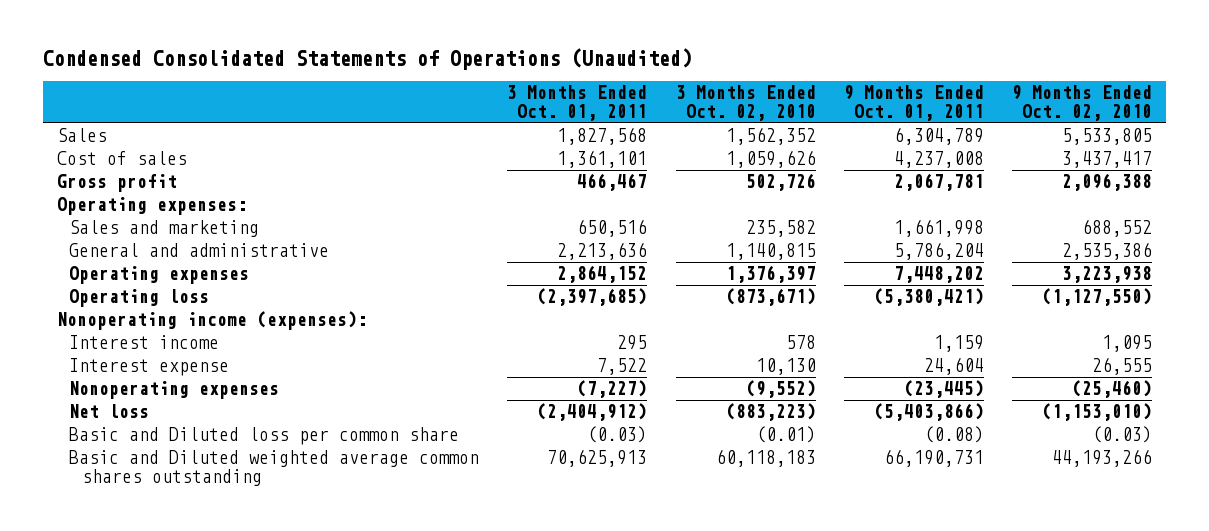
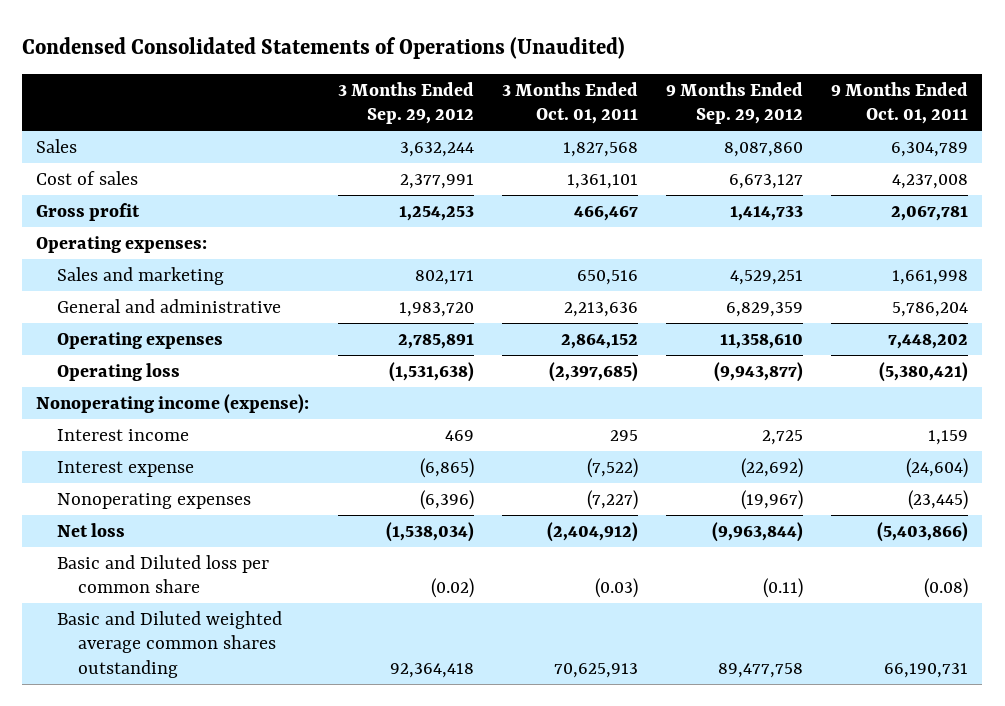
- | 3 Months Ended Oct. 01, 2011 | 3 Months Ended Oct. 02, 2010 | 9 Months Ended Oct. 01, 2011 | 9 Months Ended Oct. 02, 2010
+ | 3 Months Ended Sep. 29, 2012 | 3 Months Ended Oct. 01, 2011 | 9 Months Ended Sep. 29, 2012 | 9 Months Ended Oct. 01, 2011
- Nonoperating income (expenses):
+ Nonoperating income (expense):
- Interest expense | 7,522 | 10,130 | 24,604 | 26,555
+ Interest expense | (6,865) | (7,522) | (22,692) | (24,604)

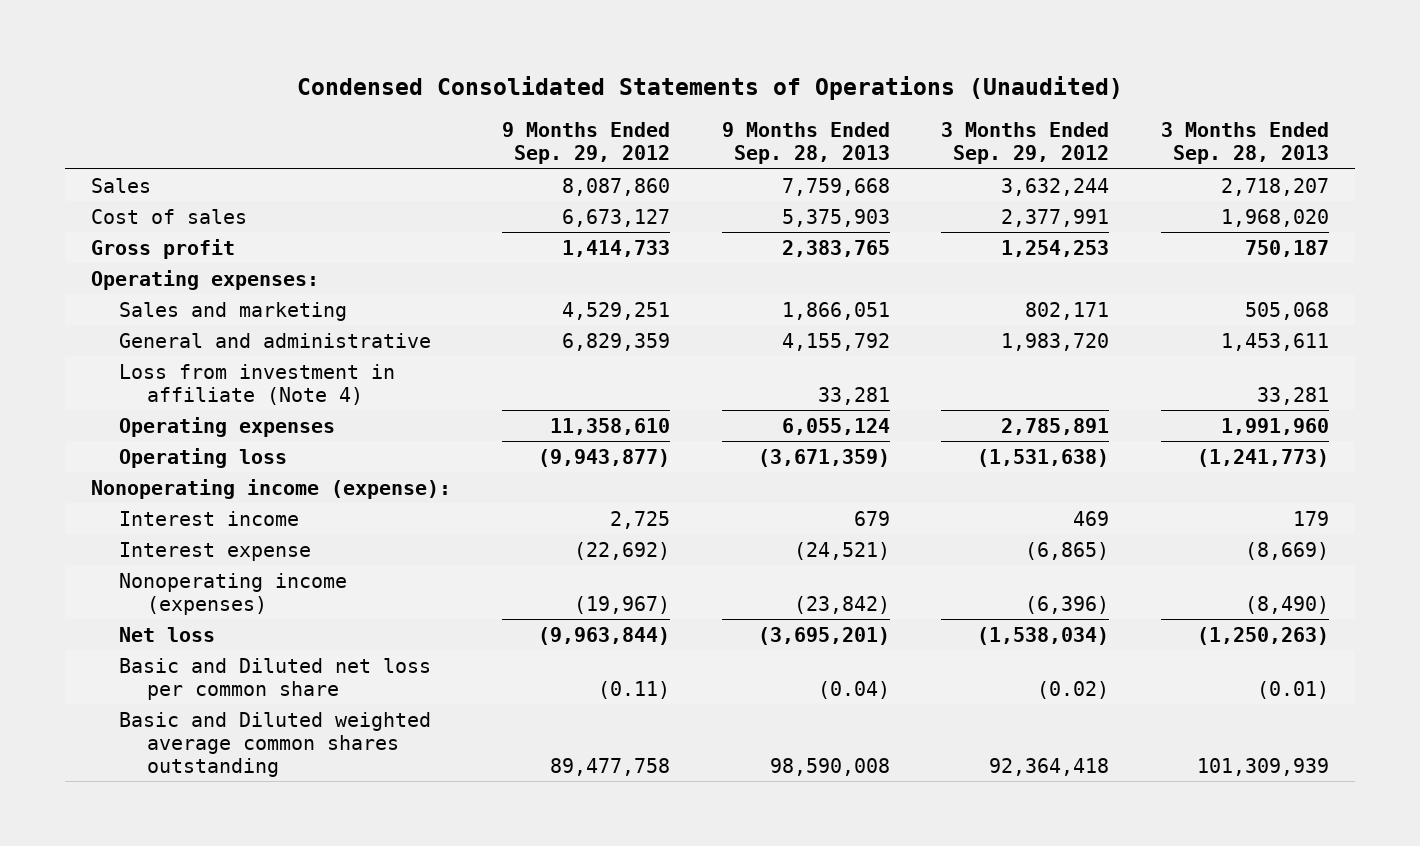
- | 3 Months Ended Sep. 29, 2012 | 3 Months Ended Oct. 01, 2011 | 9 Months Ended Sep. 29, 2012 | 9 Months Ended Oct. 01, 2011
+ | 9 Months Ended Sep. 29, 2012 | 9 Months Ended Sep. 28, 2013 | 3 Months Ended Sep. 29, 2012 | 3 Months Ended Sep. 28, 2013
+ Loss from investment in affiliate (Note 4) | | 33,281 | | 33,281
- Nonoperating expenses | (6,396) | (7,227) | (19,967) | (23,445)
+ Nonoperating income (expenses) | (19,967) | (23,842) | (6,396) | (8,490)
- Basic and Diluted loss per common share | (0.02) | (0.03) | (0.11) | (0.08)
+ Basic and Diluted net loss per common share | (0.11) | (0.04) | (0.02) | (0.01)

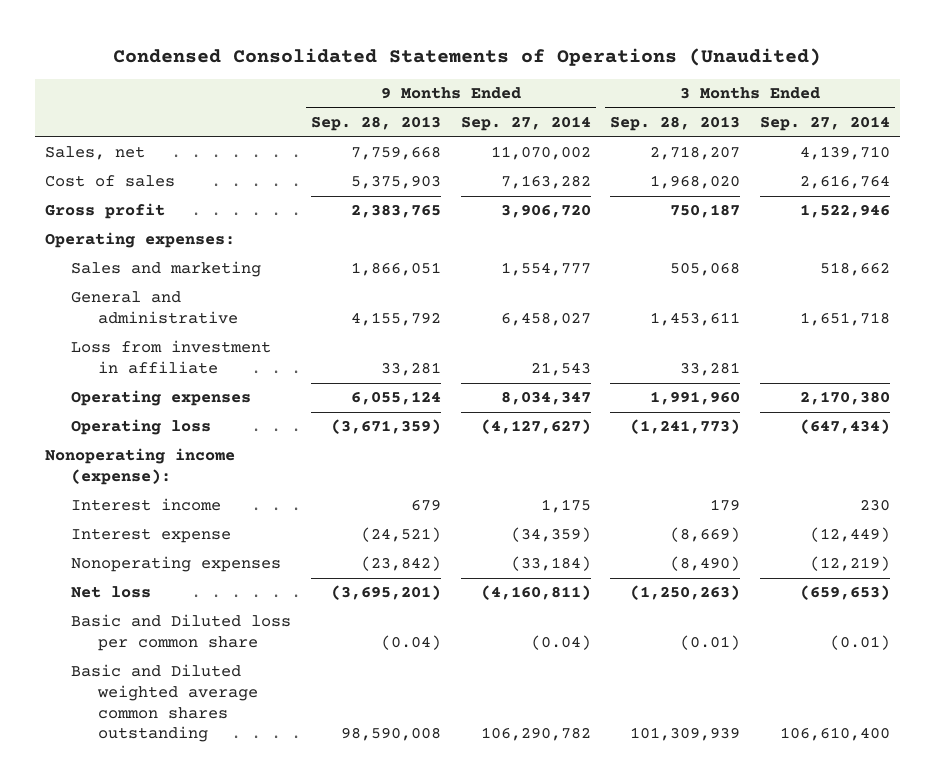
- | 9 Months Ended Sep. 29, 2012 | 9 Months Ended Sep. 28, 2013 | 3 Months Ended Sep. 29, 2012 | 3 Months Ended Sep. 28, 2013
+ | 9 Months Ended Sep. 28, 2013 | 9 Months Ended Sep. 27, 2014 | 3 Months Ended Sep. 28, 2013 | 3 Months Ended Sep. 27, 2014
- Sales | 8,087,860 | 7,759,668 | 3,632,244 | 2,718,207
+ Sales, net | 7,759,668 | 11,070,002 | 2,718,207 | 4,139,710
- Loss from investment in affiliate (Note 4) | | 33,281 | | 33,281
+ Loss from investment in affiliate | 33,281 | 21,543 | 33,281 |
- Nonoperating income (expenses) | (19,967) | (23,842) | (6,396) | (8,490)
+ Nonoperating expenses | (23,842) | (33,184) | (8,490) | (12,219)
- Basic and Diluted net loss per common share | (0.11) | (0.04) | (0.02) | (0.01)
+ Basic and Diluted loss per common share | (0.04) | (0.04) | (0.01) | (0.01)

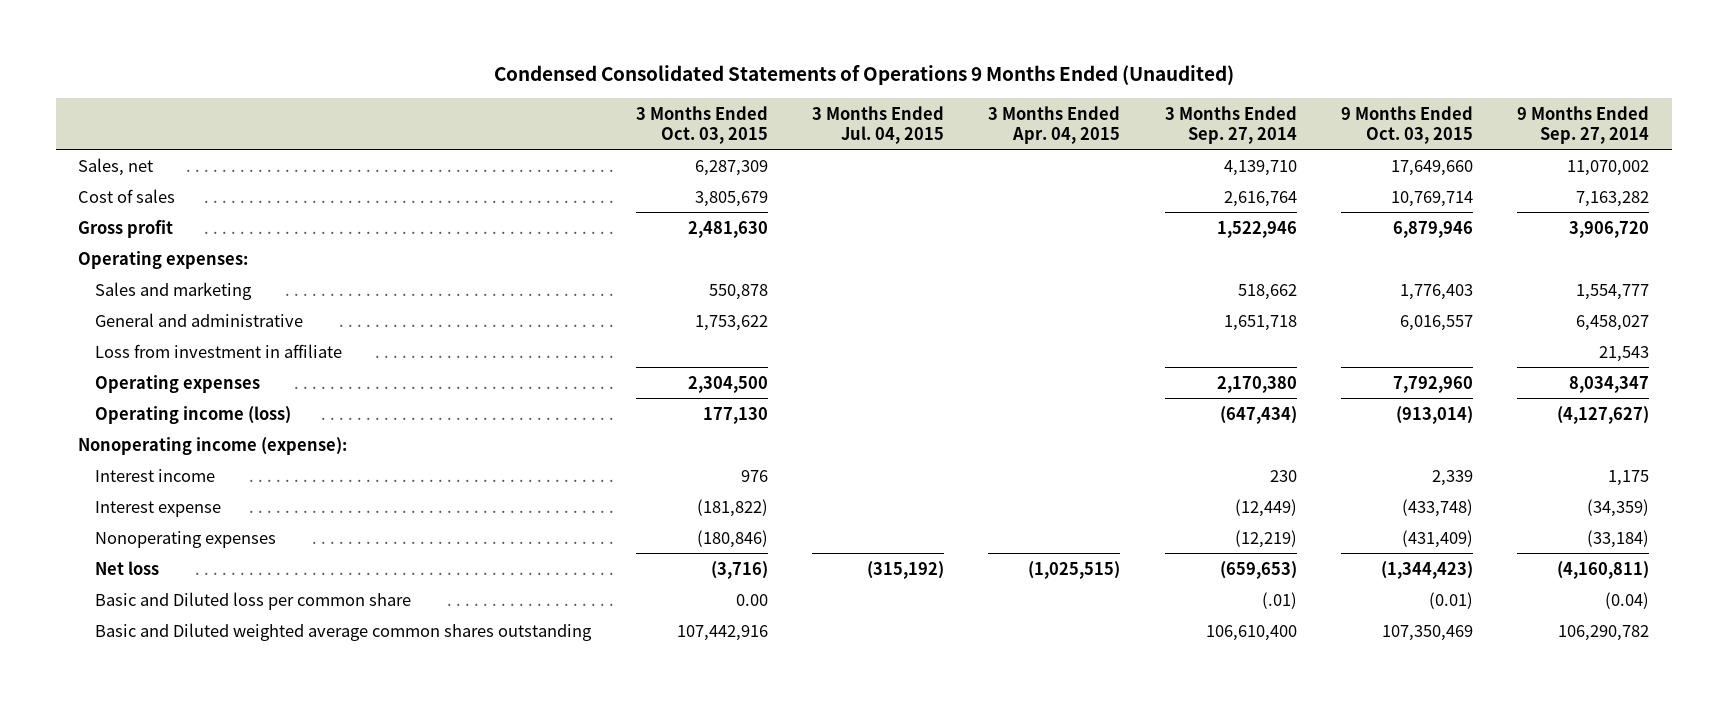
- Condensed Consolidated Statements of Operations (Unaudited)
+ Condensed Consolidated Statements of Operations 9 Months Ended (Unaudited)
- | 9 Months Ended Sep. 28, 2013 | 9 Months Ended Sep. 27, 2014 | 3 Months Ended Sep. 28, 2013 | 3 Months Ended Sep. 27, 2014
+ | 3 Months Ended Oct. 03, 2015 | 3 Months Ended Jul. 04, 2015 | 3 Months Ended Apr. 04, 2015 | 3 Months Ended Sep. 27, 2014 | 9 Months Ended Oct. 03, 2015 | 9 Months Ended Sep. 27, 2014
- Operating loss | (3,671,359) | (4,127,627) | (1,241,773) | (647,434)
+ Operating income (loss) | 177,130 | | | (647,434) | (913,014) | (4,127,627)
- Basic and Diluted loss per common share | (0.04) | (0.04) | (0.01) | (0.01)
+ Basic and Diluted loss per common share | 0.00 | | | (.01) | (0.01) | (0.04)

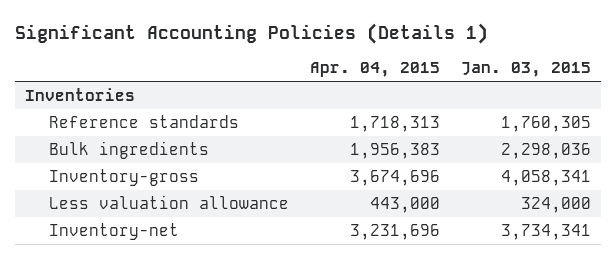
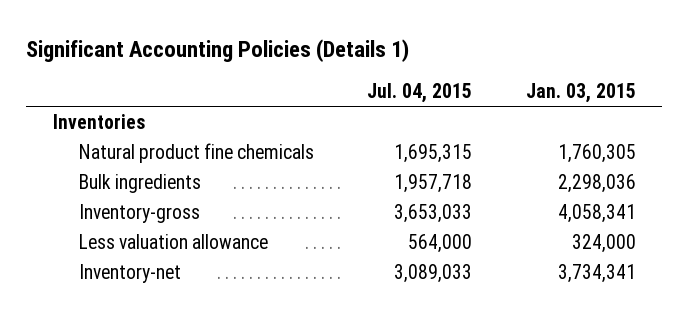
- | Apr. 04, 2015 | Jan. 03, 2015
+ | Jul. 04, 2015 | Jan. 03, 2015
- Reference standards | 1,718,313 | 1,760,305
+ Natural product fine chemicals | 1,695,315 | 1,760,305

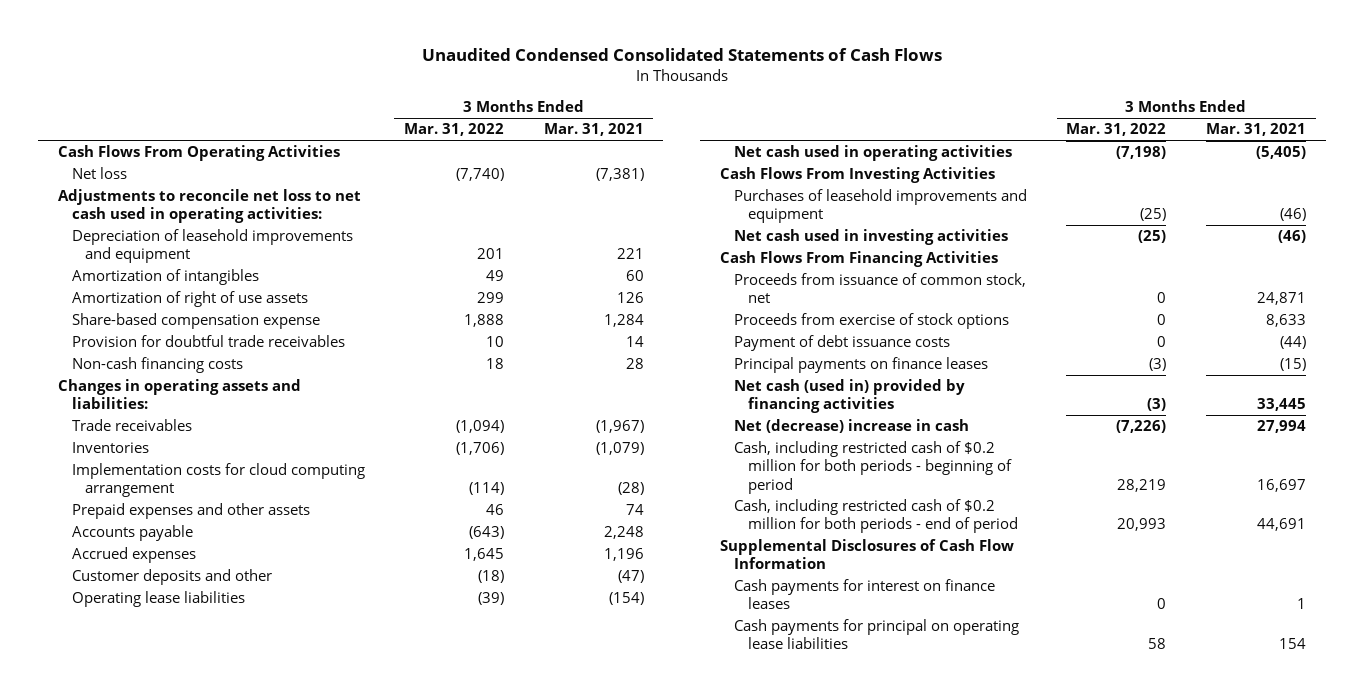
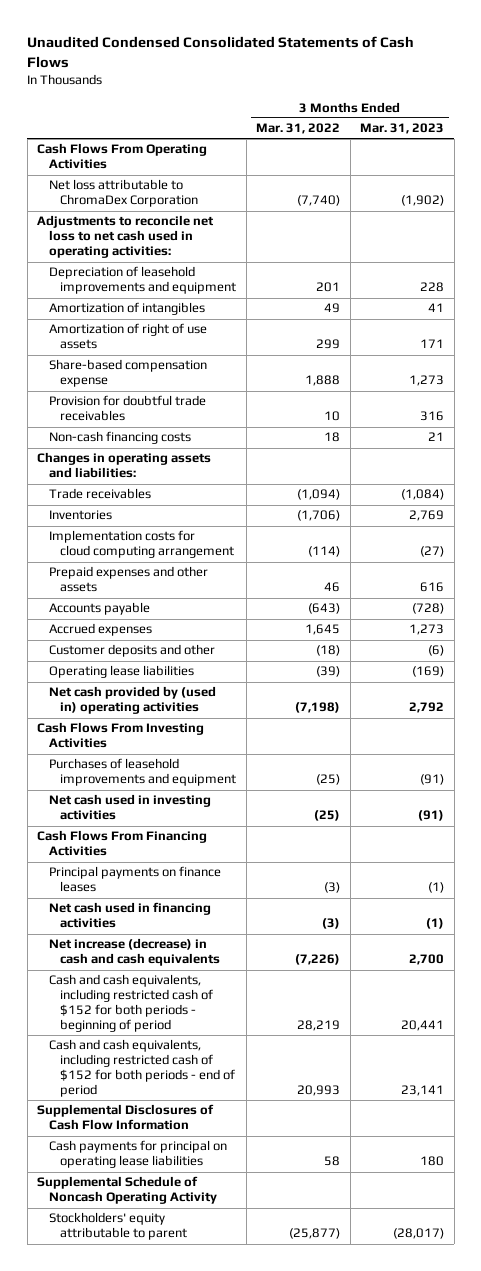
- | 3 Months Ended Mar. 31, 2022 | 3 Months Ended Mar. 31, 2021
+ | 3 Months Ended Mar. 31, 2022 | 3 Months Ended Mar. 31, 2023
- Net loss | (7,740) | (7,381)
+ Net loss attributable to ChromaDex Corporation | (7,740) | (1,902)
- Net cash used in operating activities | (7,198) | (5,405)
+ Net cash provided by (used in) operating activities | (7,198) | 2,792
- Proceeds from issuance of common stock, net | 0 | 24,871
- Proceeds from exercise of stock options | 0 | 8,633
- Payment of debt issuance costs | 0 | (44)
- Net cash (used in) provided by financing activities | (3) | 33,445
- Net (decrease) increase in cash | (7,226) | 27,994
- Cash, including restricted cash of $0.2 million for both periods - beginning of period | 28,219 | 16,697
- Cash, including restricted cash of $0.2 million for both periods - end of period | 20,993 | 44,691
+ Net cash used in financing activities | (3) | (1)
+ Net increase (decrease) in cash and cash equivalents | (7,226) | 2,700
+ Cash and cash equivalents, including restricted cash of $152 for both periods - beginning of period | 28,219 | 20,441
+ Cash and cash equivalents, including restricted cash of $152 for both periods - end of period | 20,993 | 23,141
- Cash payments for interest on finance leases | 0 | 1
+ Supplemental Schedule of Noncash Operating Activity
+ Stockholders' equity attributable to parent | (25,877) | (28,017)

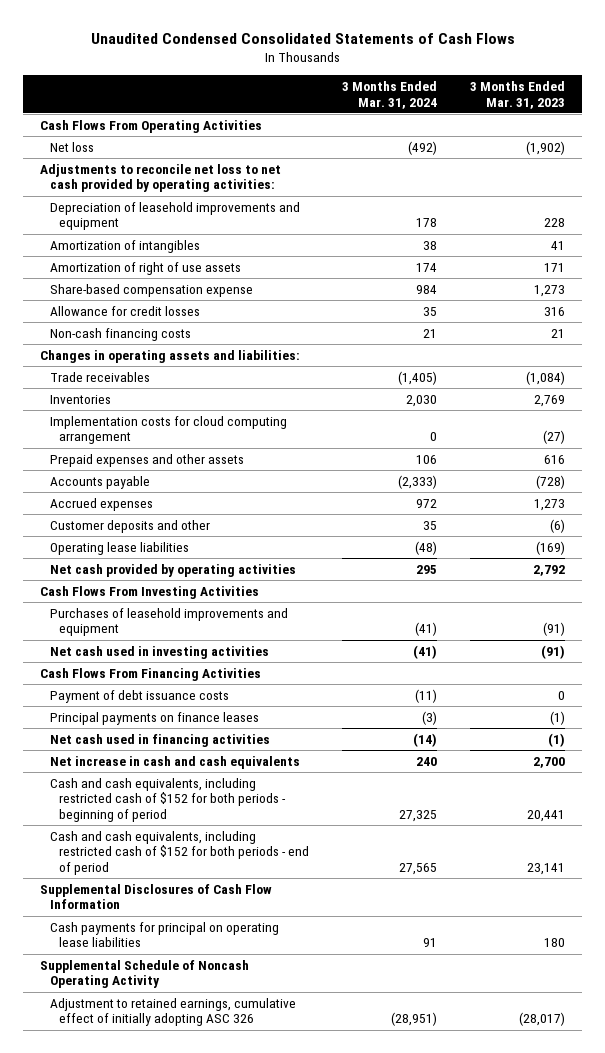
- | 3 Months Ended Mar. 31, 2022 | 3 Months Ended Mar. 31, 2023
+ | 3 Months Ended Mar. 31, 2024 | 3 Months Ended Mar. 31, 2023
- Net loss attributable to ChromaDex Corporation | (7,740) | (1,902)
- Adjustments to reconcile net loss to net cash used in operating activities:
+ Net loss | (492) | (1,902)
+ Adjustments to reconcile net loss to net cash provided by operating activities:
- Provision for doubtful trade receivables | 10 | 316
+ Allowance for credit losses | 35 | 316
- Net cash provided by (used in) operating activities | (7,198) | 2,792
+ Net cash provided by operating activities | 295 | 2,792
+ Payment of debt issuance costs | (11) | 0
- Net increase (decrease) in cash and cash equivalents | (7,226) | 2,700
+ Net increase in cash and cash equivalents | 240 | 2,700
- Stockholders' equity attributable to parent | (25,877) | (28,017)
+ Adjustment to retained earnings, cumulative effect of initially adopting ASC 326 | (28,951) | (28,017)

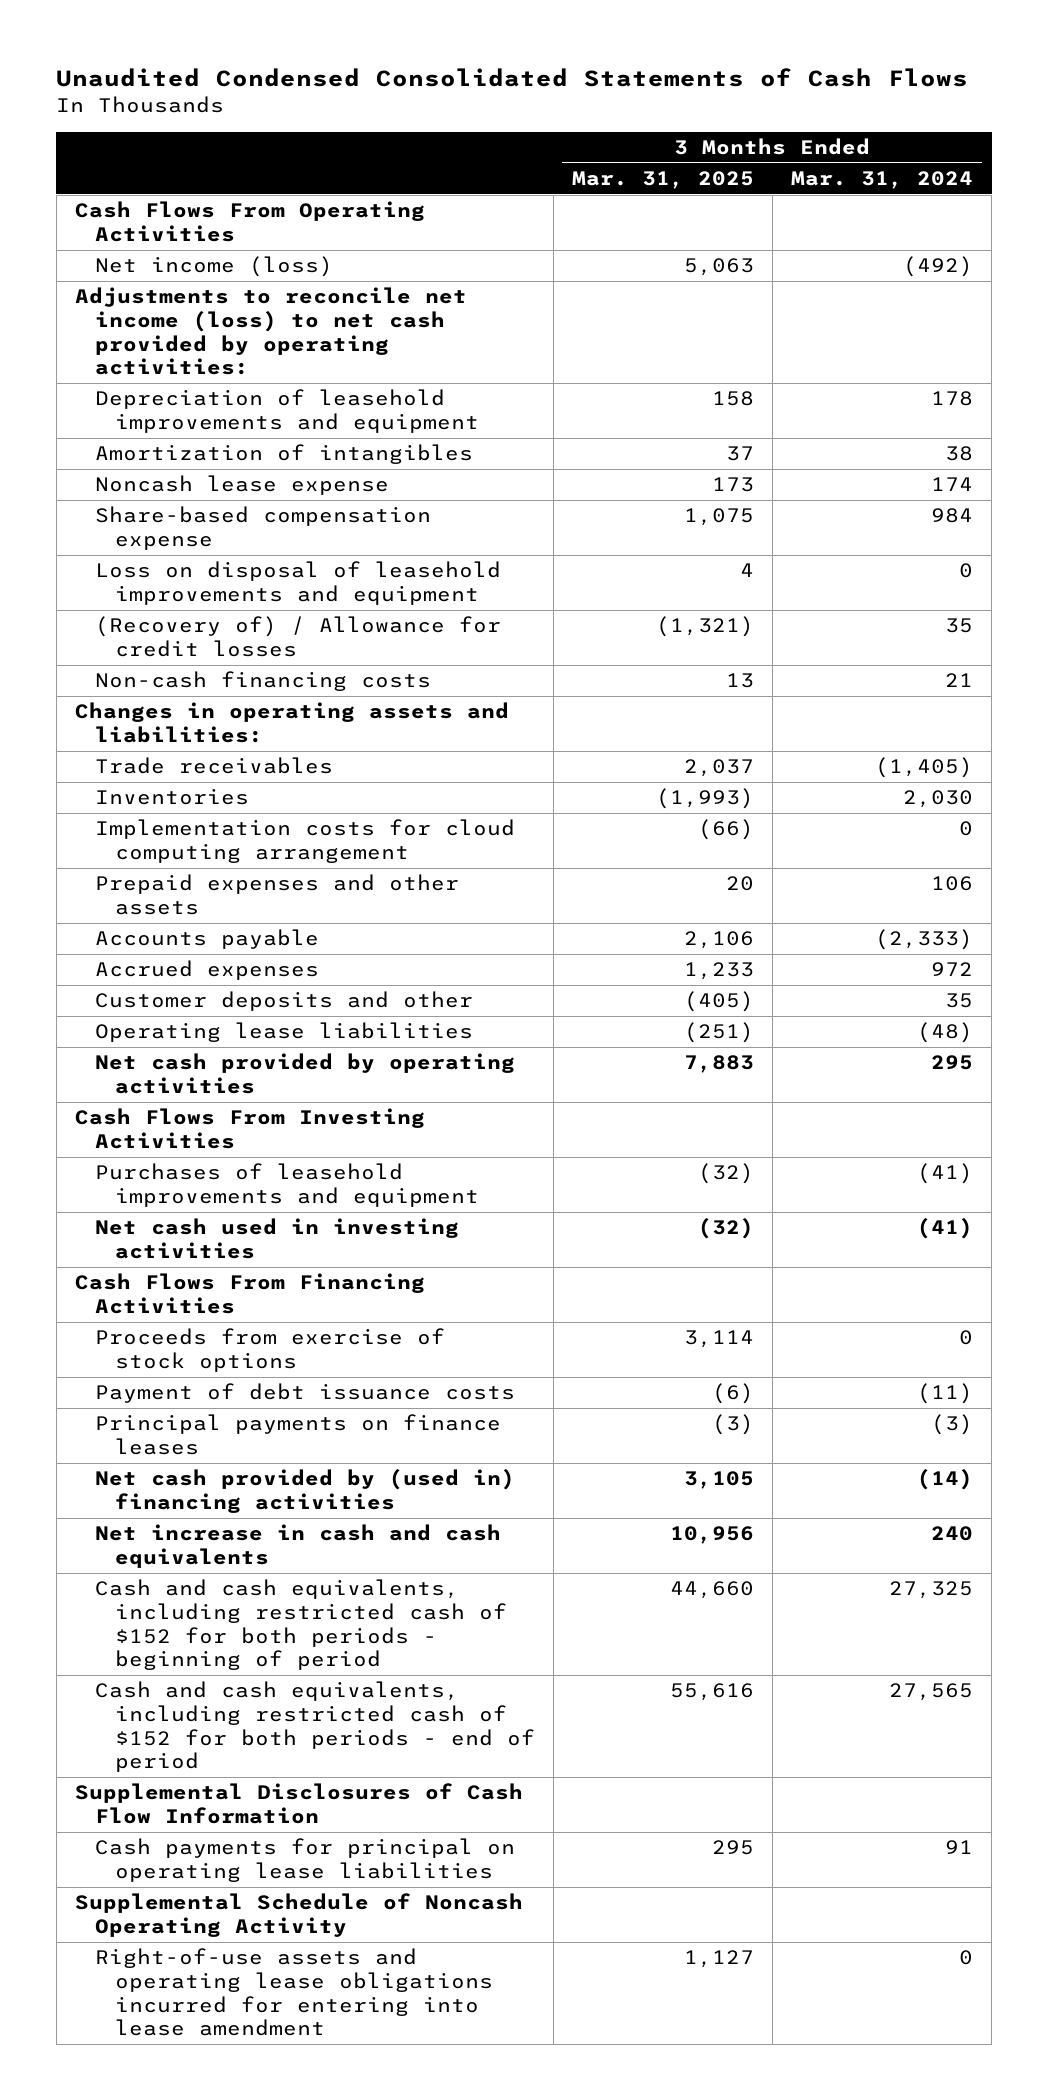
- | 3 Months Ended Mar. 31, 2024 | 3 Months Ended Mar. 31, 2023
+ | 3 Months Ended Mar. 31, 2025 | 3 Months Ended Mar. 31, 2024
- Net loss | (492) | (1,902)
- Adjustments to reconcile net loss to net cash provided by operating activities:
+ Net income (loss) | 5,063 | (492)
+ Adjustments to reconcile net income (loss) to net cash provided by operating activities:
- Amortization of right of use assets | 174 | 171
+ Noncash lease expense | 173 | 174
- Allowance for credit losses | 35 | 316
+ Loss on disposal of leasehold improvements and equipment | 4 | 0
+ (Recovery of) / Allowance for credit losses | (1,321) | 35
+ Proceeds from exercise of stock options | 3,114 | 0
- Net cash used in financing activities | (14) | (1)
+ Net cash provided by (used in) financing activities | 3,105 | (14)
- Adjustment to retained earnings, cumulative effect of initially adopting ASC 326 | (28,951) | (28,017)
+ Right-of-use assets and operating lease obligations incurred for entering into lease amendment | 1,127 | 0

